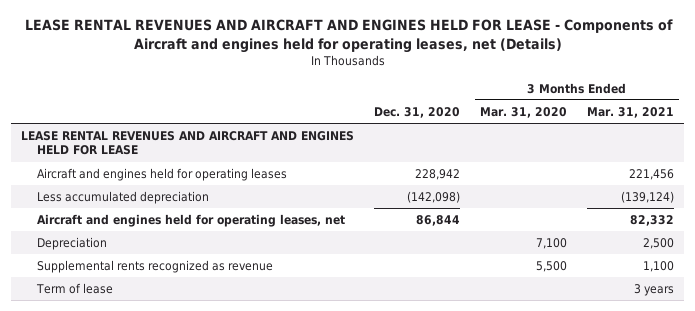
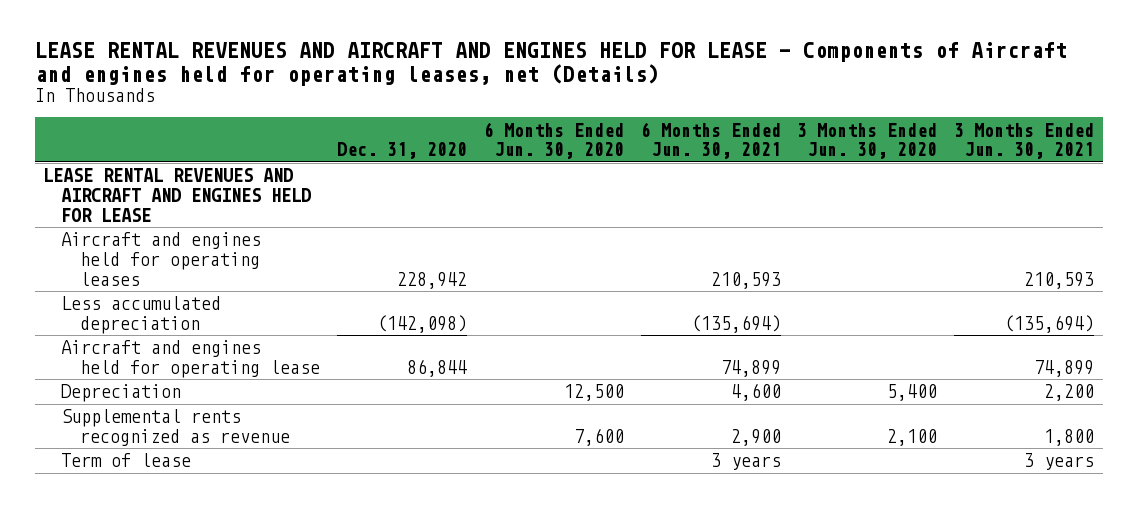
- | Dec. 31, 2020 | 3 Months Ended Mar. 31, 2020 | 3 Months Ended Mar. 31, 2021
+ | Dec. 31, 2020 | 6 Months Ended Jun. 30, 2020 | 6 Months Ended Jun. 30, 2021 | 3 Months Ended Jun. 30, 2020 | 3 Months Ended Jun. 30, 2021
- Aircraft and engines held for operating leases, net | 86,844 | | 82,332
+ Aircraft and engines held for operating lease | 86,844 | | 74,899 | | 74,899

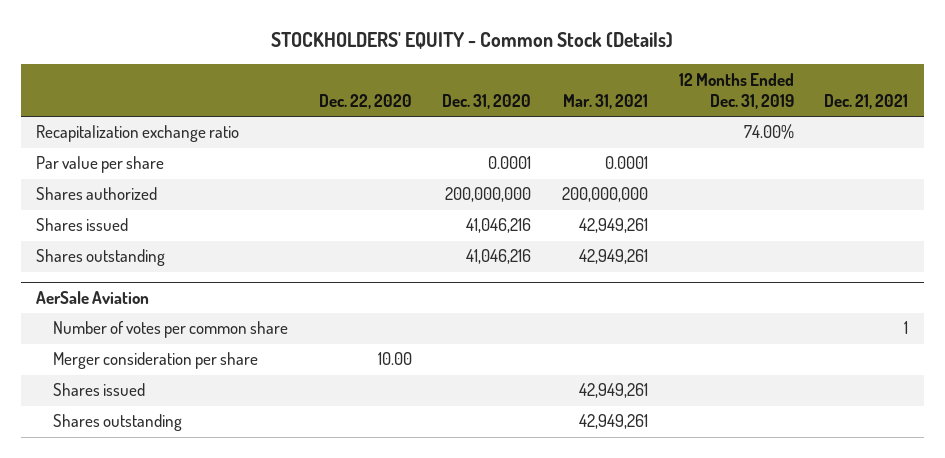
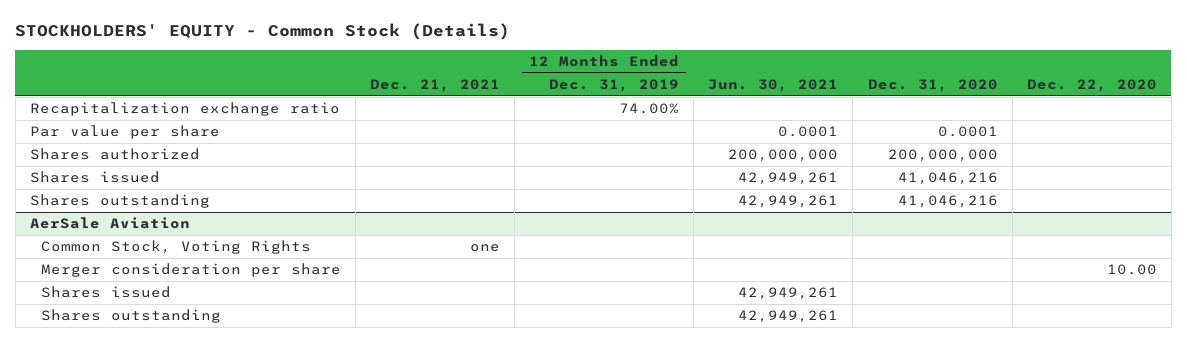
- | Dec. 22, 2020 | Dec. 31, 2020 | Mar. 31, 2021 | 12 Months Ended Dec. 31, 2019 | Dec. 21, 2021
+ | Dec. 21, 2021 | 12 Months Ended Dec. 31, 2019 | Jun. 30, 2021 | Dec. 31, 2020 | Dec. 22, 2020
@ AerSale Aviation
- Number of votes per common share | | | | | 1
+ Common Stock, Voting Rights | one | | | |

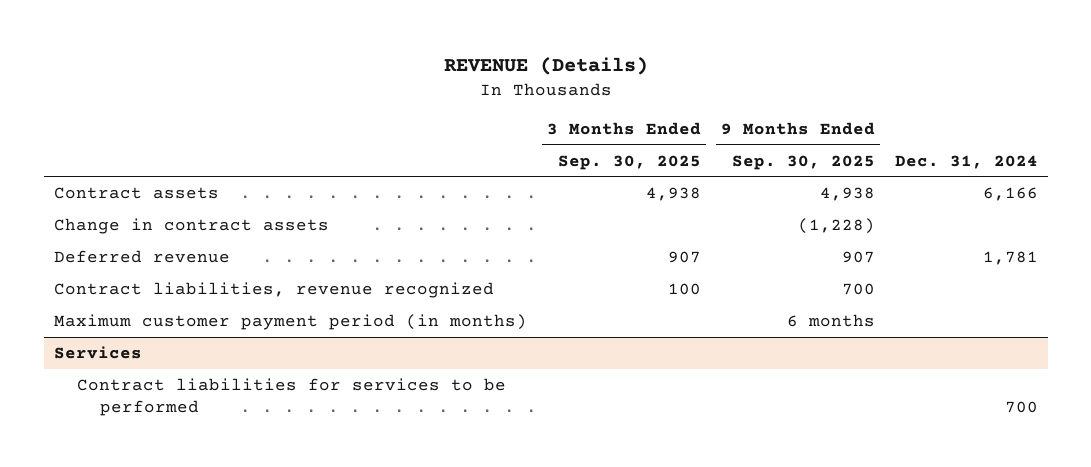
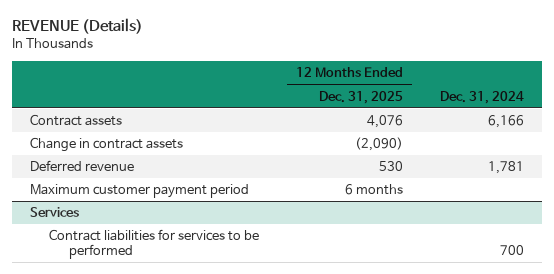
- | 3 Months Ended Sep. 30, 2025 | 9 Months Ended Sep. 30, 2025 | Dec. 31, 2024
+ | 12 Months Ended Dec. 31, 2025 | Dec. 31, 2024
- Contract liabilities, revenue recognized | 100 | 700 |
- Maximum customer payment period (in months) | | 6 months |
+ Maximum customer payment period | 6 months |

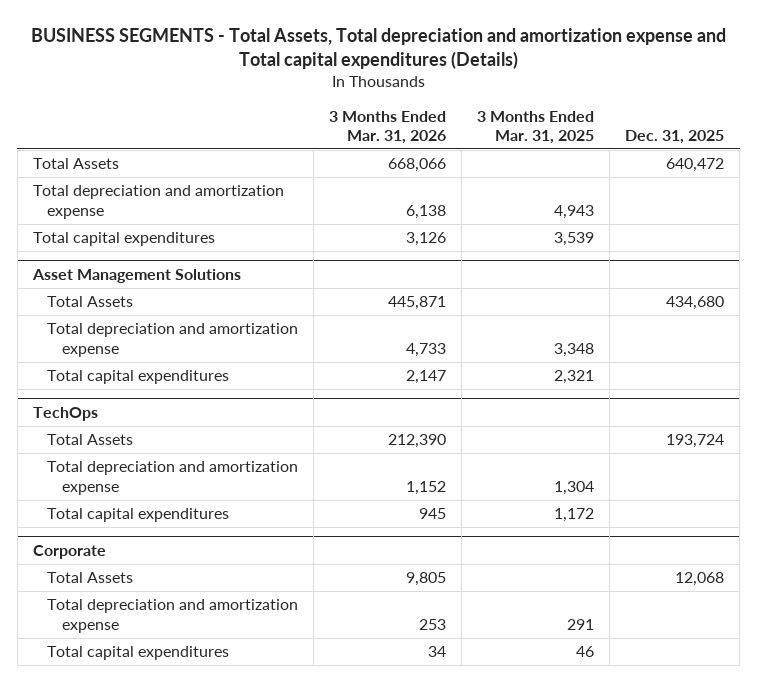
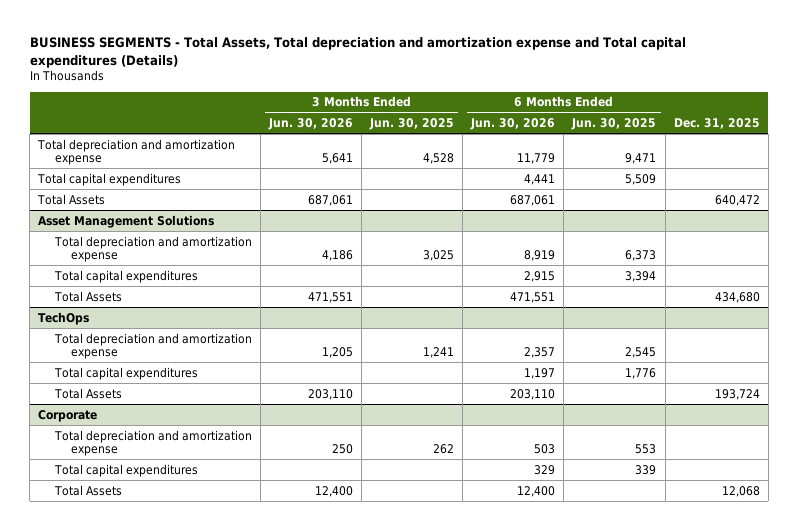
- | 3 Months Ended Mar. 31, 2026 | 3 Months Ended Mar. 31, 2025 | Dec. 31, 2025
+ | 3 Months Ended Jun. 30, 2026 | 3 Months Ended Jun. 30, 2025 | 6 Months Ended Jun. 30, 2026 | 6 Months Ended Jun. 30, 2025 | Dec. 31, 2025
moved down: Total Assets | 687,061 | | 687,061 | | 640,472
@ Asset Management Solutions
moved down: Total Assets | 471,551 | | 471,551 | | 434,680
@ TechOps
moved down: Total Assets | 203,110 | | 203,110 | | 193,724
@ Corporate
moved down: Total Assets | 12,400 | | 12,400 | | 12,068

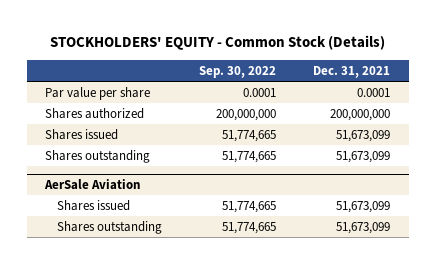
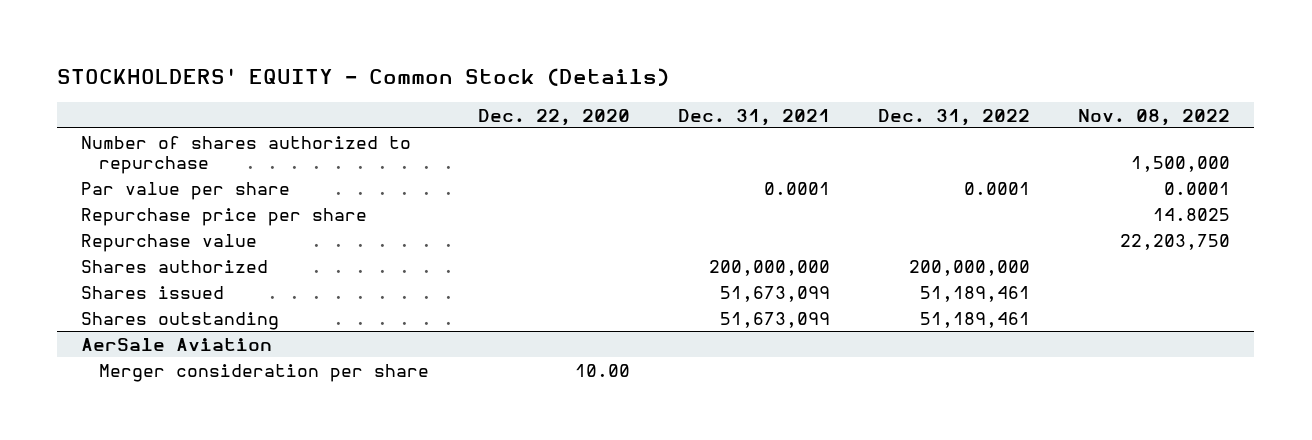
- | Sep. 30, 2022 | Dec. 31, 2021
+ | Dec. 22, 2020 | Dec. 31, 2021 | Dec. 31, 2022 | Nov. 08, 2022
+ Number of shares authorized to repurchase | | | | 1,500,000
+ Repurchase price per share | | | | 14.8025
+ Repurchase value | | | | 22,203,750
@ AerSale Aviation
- Shares issued | 51,774,665 | 51,673,099
- Shares outstanding | 51,774,665 | 51,673,099
+ Merger consideration per share | 10.00 | | |

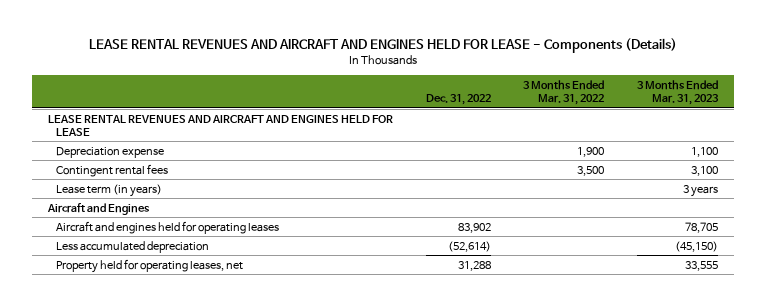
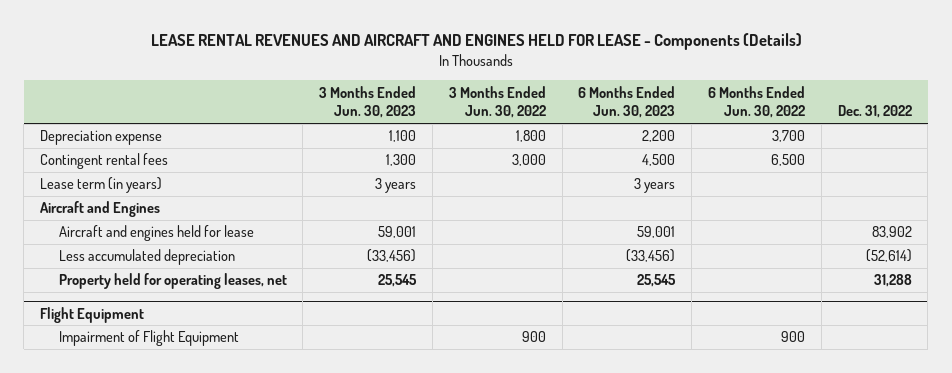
- | Dec. 31, 2022 | 3 Months Ended Mar. 31, 2022 | 3 Months Ended Mar. 31, 2023
+ | 3 Months Ended Jun. 30, 2023 | 3 Months Ended Jun. 30, 2022 | 6 Months Ended Jun. 30, 2023 | 6 Months Ended Jun. 30, 2022 | Dec. 31, 2022
- LEASE RENTAL REVENUES AND AIRCRAFT AND ENGINES HELD FOR LEASE
- Aircraft and engines held for operating leases | 83,902 | | 78,705
+ Aircraft and engines held for lease | 59,001 | | 59,001 | | 83,902
+ Flight Equipment
+ Impairment of Flight Equipment | | 900 | | 900 |

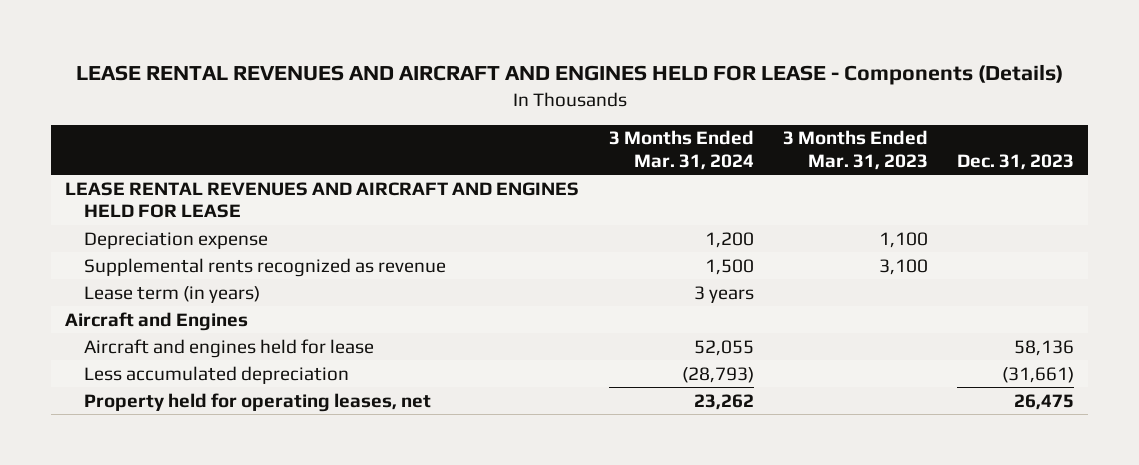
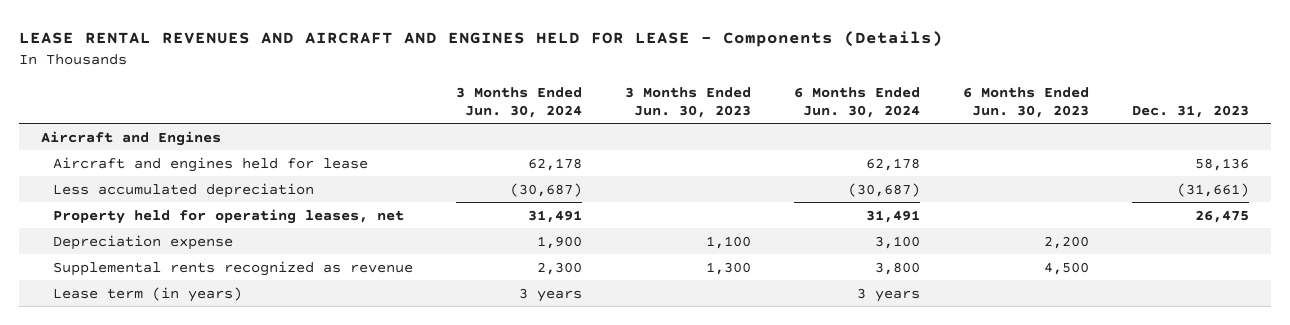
- | 3 Months Ended Mar. 31, 2024 | 3 Months Ended Mar. 31, 2023 | Dec. 31, 2023
+ | 3 Months Ended Jun. 30, 2024 | 3 Months Ended Jun. 30, 2023 | 6 Months Ended Jun. 30, 2024 | 6 Months Ended Jun. 30, 2023 | Dec. 31, 2023
- LEASE RENTAL REVENUES AND AIRCRAFT AND ENGINES HELD FOR LEASE
moved down: Depreciation expense | 1,900 | 1,100 | 3,100 | 2,200 |
moved down: Supplemental rents recognized as revenue | 2,300 | 1,300 | 3,800 | 4,500 |
moved down: Lease term (in years) | 3 years | | 3 years | |

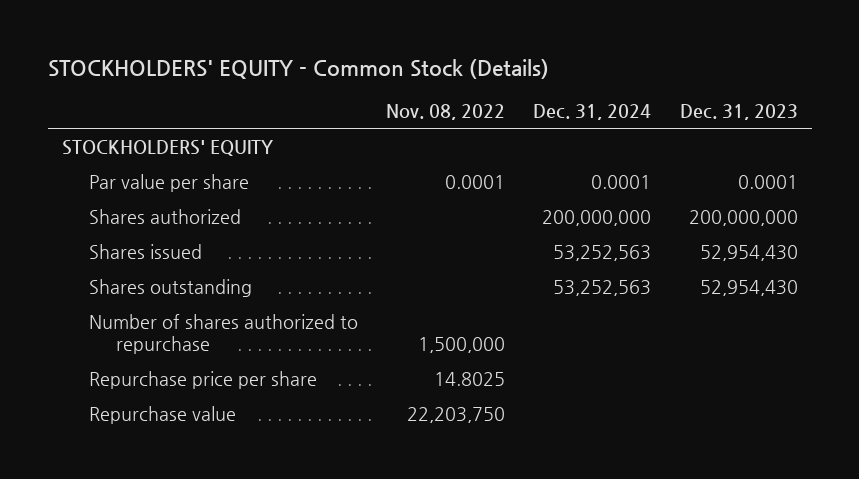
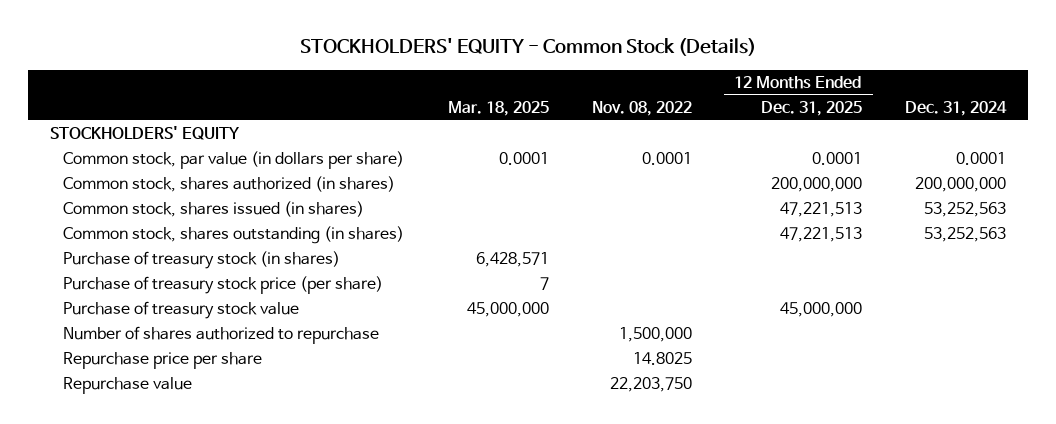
- | Nov. 08, 2022 | Dec. 31, 2024 | Dec. 31, 2023
+ | Mar. 18, 2025 | Nov. 08, 2022 | 12 Months Ended Dec. 31, 2025 | Dec. 31, 2024
- Par value per share | 0.0001 | 0.0001 | 0.0001
- Shares authorized | | 200,000,000 | 200,000,000
- Shares issued | | 53,252,563 | 52,954,430
- Shares outstanding | | 53,252,563 | 52,954,430
+ Common stock, par value (in dollars per share) | 0.0001 | 0.0001 | 0.0001 | 0.0001
+ Common stock, shares authorized (in shares) | | | 200,000,000 | 200,000,000
+ Common stock, shares issued (in shares) | | | 47,221,513 | 53,252,563
+ Common stock, shares outstanding (in shares) | | | 47,221,513 | 53,252,563
+ Purchase of treasury stock (in shares) | 6,428,571 | | |
+ Purchase of treasury stock price (per share) | 7 | | |
+ Purchase of treasury stock value | 45,000,000 | | 45,000,000 |

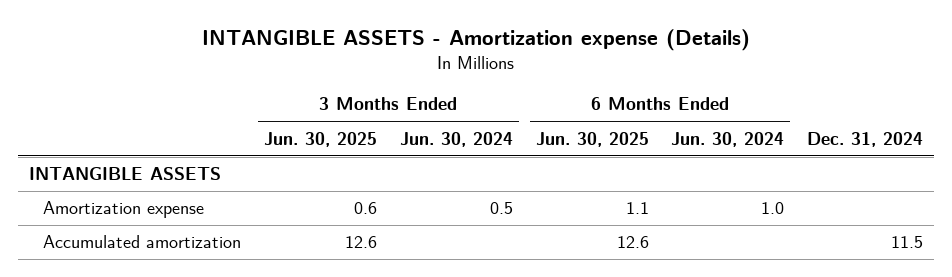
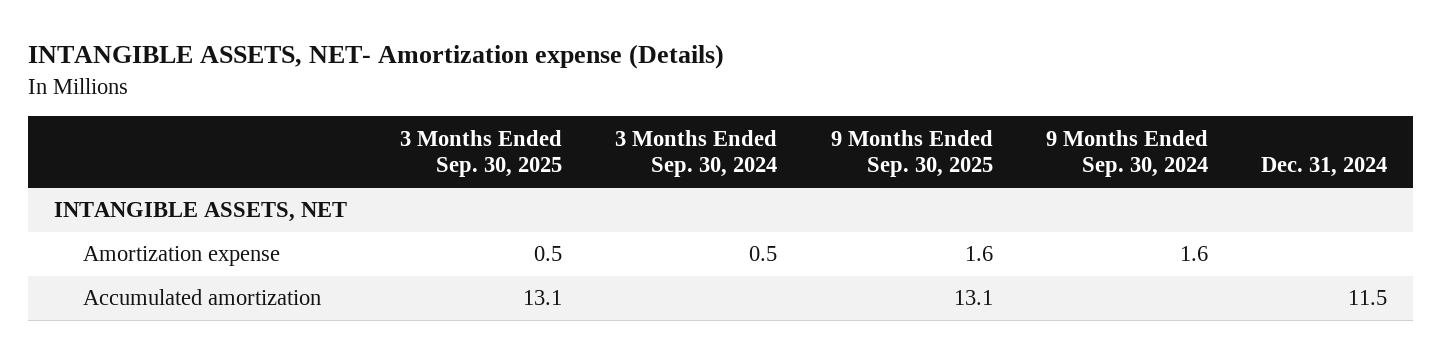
- INTANGIBLE ASSETS - Amortization expense (Details)
+ INTANGIBLE ASSETS, NET- Amortization expense (Details)
- | 3 Months Ended Jun. 30, 2025 | 3 Months Ended Jun. 30, 2024 | 6 Months Ended Jun. 30, 2025 | 6 Months Ended Jun. 30, 2024 | Dec. 31, 2024
+ | 3 Months Ended Sep. 30, 2025 | 3 Months Ended Sep. 30, 2024 | 9 Months Ended Sep. 30, 2025 | 9 Months Ended Sep. 30, 2024 | Dec. 31, 2024
- INTANGIBLE ASSETS
+ INTANGIBLE ASSETS, NET

